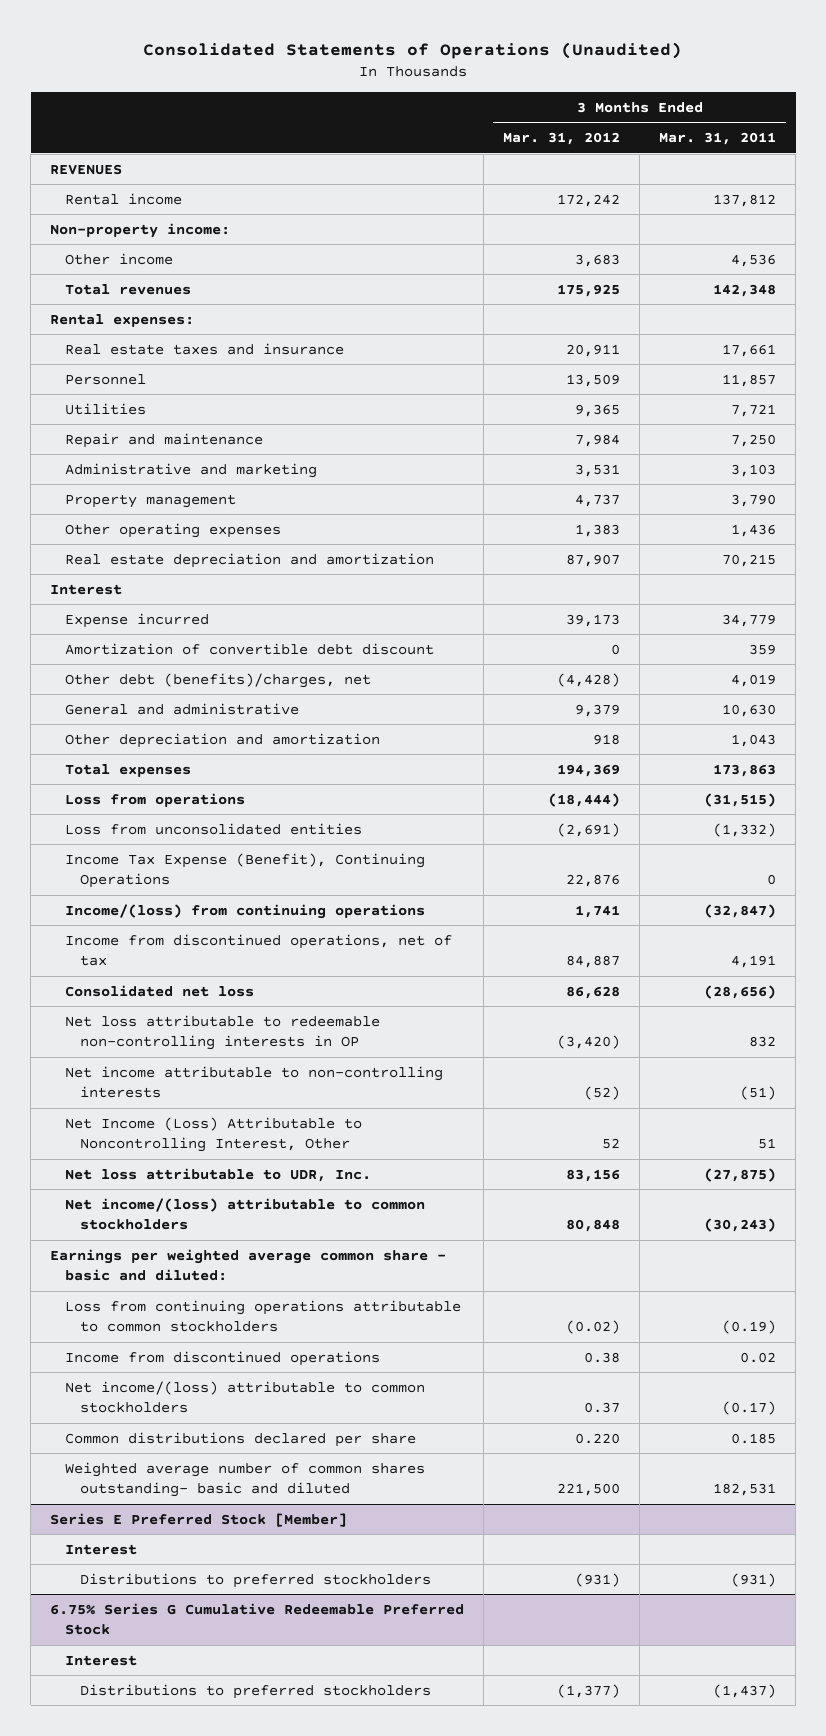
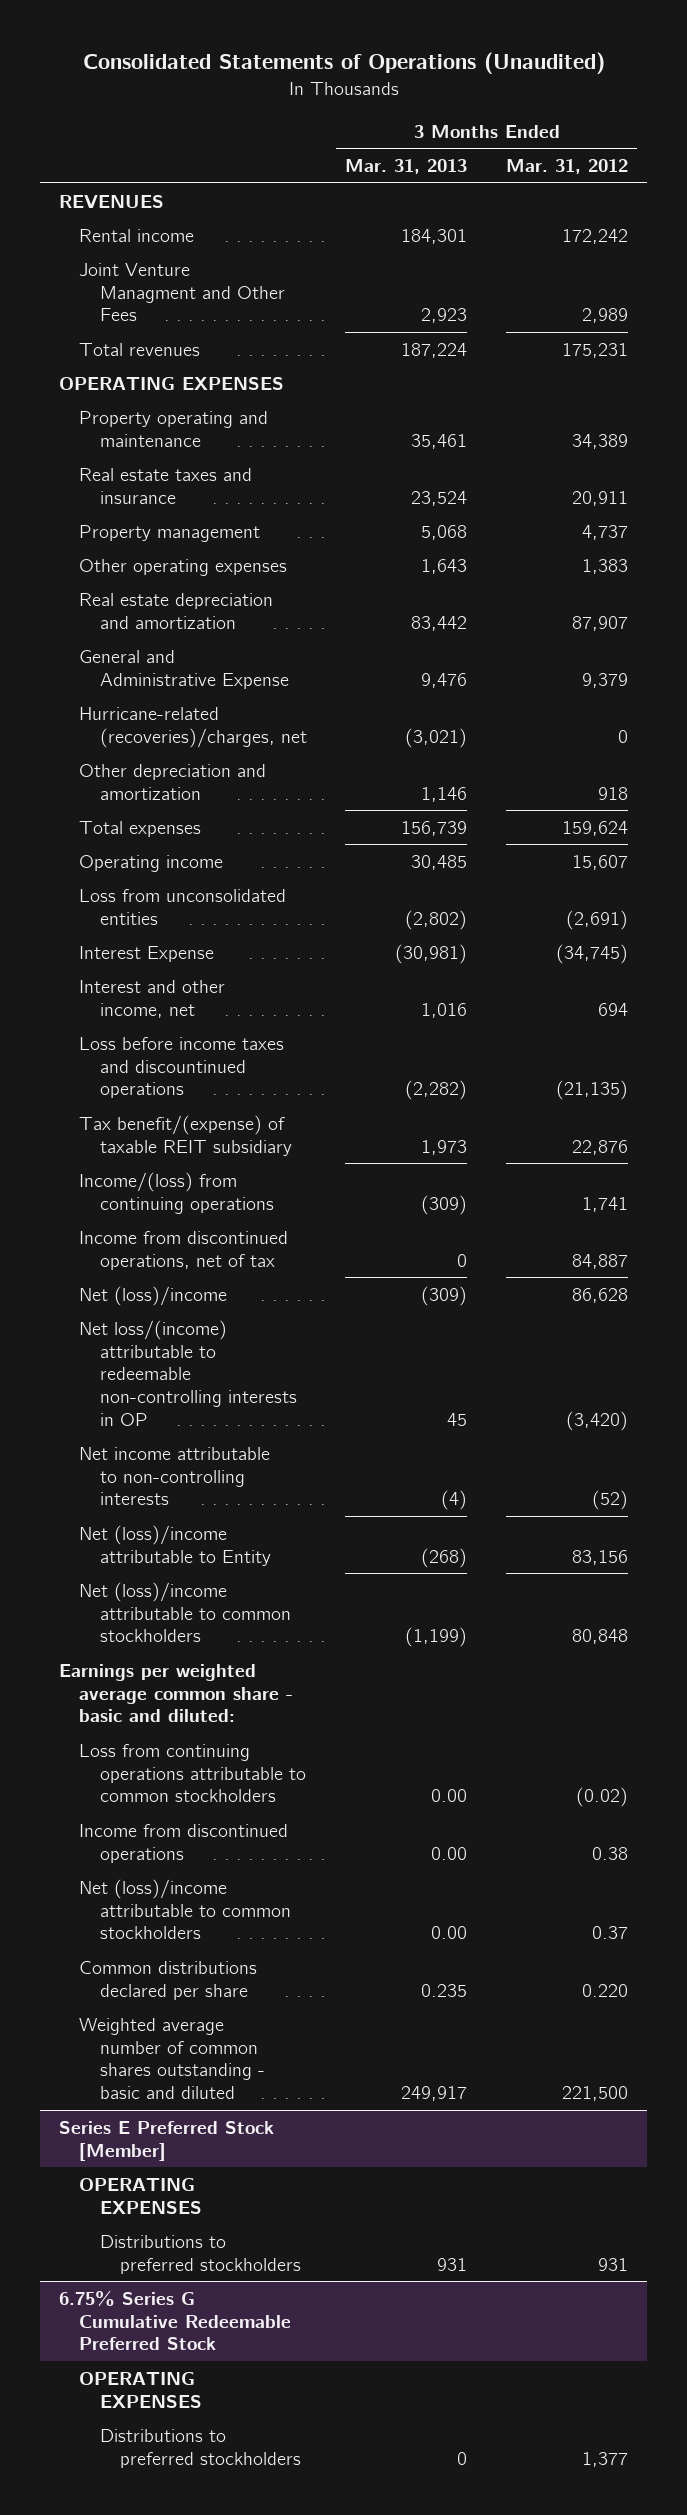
- | 3 Months Ended Mar. 31, 2012 | 3 Months Ended Mar. 31, 2011
+ | 3 Months Ended Mar. 31, 2013 | 3 Months Ended Mar. 31, 2012
- Non-property income:
- Other income | 3,683 | 4,536
- Total revenues | 175,925 | 142,348
- Rental expenses:
+ Joint Venture Managment and Other Fees | 2,923 | 2,989
+ Total revenues | 187,224 | 175,231
+ OPERATING EXPENSES
+ Property operating and maintenance | 35,461 | 34,389
- Personnel | 13,509 | 11,857
- Utilities | 9,365 | 7,721
- Repair and maintenance | 7,984 | 7,250
- Administrative and marketing | 3,531 | 3,103
- Interest
- Expense incurred | 39,173 | 34,779
- Amortization of convertible debt discount | 0 | 359
- Other debt (benefits)/charges, net | (4,428) | 4,019
- General and administrative | 9,379 | 10,630
+ General and Administrative Expense | 9,476 | 9,379
+ Hurricane-related (recoveries)/charges, net | (3,021) | 0
- Total expenses | 194,369 | 173,863
- Loss from operations | (18,444) | (31,515)
+ Total expenses | 156,739 | 159,624
+ Operating income | 30,485 | 15,607
- Income Tax Expense (Benefit), Continuing Operations | 22,876 | 0
+ Interest Expense | (30,981) | (34,745)
+ Interest and other income, net | 1,016 | 694
+ Loss before income taxes and discountinued operations | (2,282) | (21,135)
+ Tax benefit/(expense) of taxable REIT subsidiary | 1,973 | 22,876
- Consolidated net loss | 86,628 | (28,656)
- Net loss attributable to redeemable non-controlling interests in OP | (3,420) | 832
+ Net (loss)/income | (309) | 86,628
+ Net loss/(income) attributable to redeemable non-controlling interests in OP | 45 | (3,420)
- Net Income (Loss) Attributable to Noncontrolling Interest, Other | 52 | 51
- Net loss attributable to UDR, Inc. | 83,156 | (27,875)
- Net income/(loss) attributable to common stockholders | 80,848 | (30,243)
+ Net (loss)/income attributable to Entity | (268) | 83,156
+ Net (loss)/income attributable to common stockholders | (1,199) | 80,848
- Net income/(loss) attributable to common stockholders | 0.37 | (0.17)
+ Net (loss)/income attributable to common stockholders | 0.00 | 0.37
- Weighted average number of common shares outstanding- basic and diluted | 221,500 | 182,531
+ Weighted average number of common shares outstanding - basic and diluted | 249,917 | 221,500
@ Series E Preferred Stock [Member]
- Interest
- Distributions to preferred stockholders | (931) | (931)
+ OPERATING EXPENSES
+ Distributions to preferred stockholders | 931 | 931
@ 6.75% Series G Cumulative Redeemable Preferred Stock
- Interest
- Distributions to preferred stockholders | (1,377) | (1,437)
+ OPERATING EXPENSES
+ Distributions to preferred stockholders | 0 | 1,377

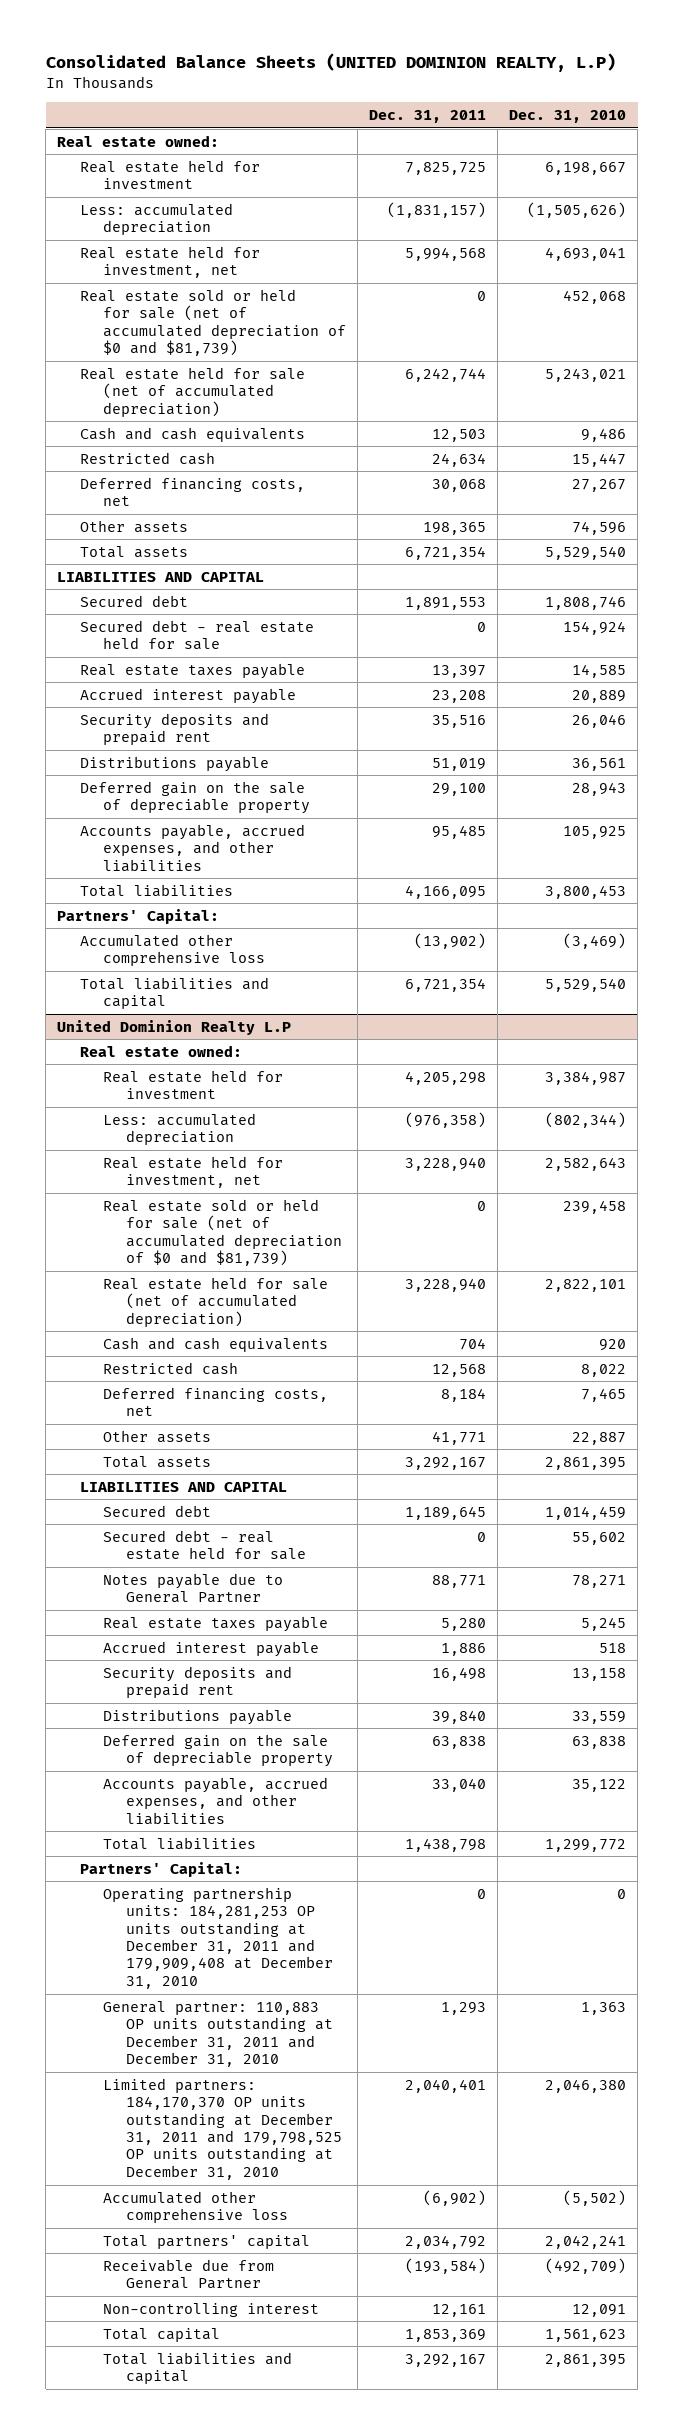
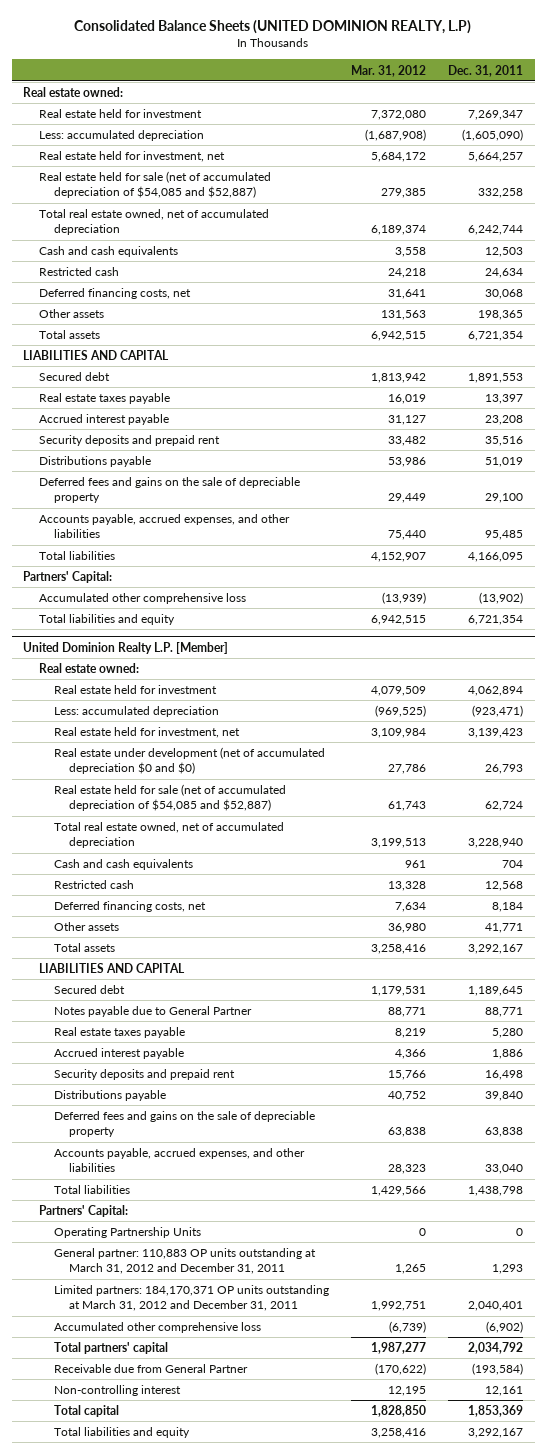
- | Dec. 31, 2011 | Dec. 31, 2010
+ | Mar. 31, 2012 | Dec. 31, 2011
- Real estate held for investment | 7,825,725 | 6,198,667
- Less: accumulated depreciation | (1,831,157) | (1,505,626)
- Real estate held for investment, net | 5,994,568 | 4,693,041
- Real estate sold or held for sale (net of accumulated depreciation of $0 and $81,739) | 0 | 452,068
- Real estate held for sale (net of accumulated depreciation) | 6,242,744 | 5,243,021
+ Real estate held for investment | 7,372,080 | 7,269,347
+ Less: accumulated depreciation | (1,687,908) | (1,605,090)
+ Real estate held for investment, net | 5,684,172 | 5,664,257
+ Real estate held for sale (net of accumulated depreciation of $54,085 and $52,887) | 279,385 | 332,258
+ Total real estate owned, net of accumulated depreciation | 6,189,374 | 6,242,744
- Secured debt - real estate held for sale | 0 | 154,924
- Deferred gain on the sale of depreciable property | 29,100 | 28,943
+ Deferred fees and gains on the sale of depreciable property | 29,449 | 29,100
- Total liabilities and capital | 6,721,354 | 5,529,540
- United Dominion Realty L.P
+ Total liabilities and equity | 6,942,515 | 6,721,354
+ United Dominion Realty L.P. [Member]
- Real estate held for investment | 4,205,298 | 3,384,987
- Less: accumulated depreciation | (976,358) | (802,344)
- Real estate held for investment, net | 3,228,940 | 2,582,643
- Real estate sold or held for sale (net of accumulated depreciation of $0 and $81,739) | 0 | 239,458
- Real estate held for sale (net of accumulated depreciation) | 3,228,940 | 2,822,101
+ Real estate held for investment | 4,079,509 | 4,062,894
+ Less: accumulated depreciation | (969,525) | (923,471)
+ Real estate held for investment, net | 3,109,984 | 3,139,423
+ Real estate under development (net of accumulated depreciation $0 and $0) | 27,786 | 26,793
+ Real estate held for sale (net of accumulated depreciation of $54,085 and $52,887) | 61,743 | 62,724
+ Total real estate owned, net of accumulated depreciation | 3,199,513 | 3,228,940
- Secured debt - real estate held for sale | 0 | 55,602
- Deferred gain on the sale of depreciable property | 63,838 | 63,838
+ Deferred fees and gains on the sale of depreciable property | 63,838 | 63,838
- Operating partnership units: 184,281,253 OP units outstanding at December 31, 2011 and 179,909,408 at December 31, 2010 | 0 | 0
- General partner: 110,883 OP units outstanding at December 31, 2011 and December 31, 2010 | 1,293 | 1,363
- Limited partners: 184,170,370 OP units outstanding at December 31, 2011 and 179,798,525 OP units outstanding at December 31, 2010 | 2,040,401 | 2,046,380
+ Operating Partnership Units | 0 | 0
+ General partner: 110,883 OP units outstanding at March 31, 2012 and December 31, 2011 | 1,265 | 1,293
+ Limited partners: 184,170,371 OP units outstanding at March 31, 2012 and December 31, 2011 | 1,992,751 | 2,040,401
- Total liabilities and capital | 3,292,167 | 2,861,395
+ Total liabilities and equity | 3,258,416 | 3,292,167

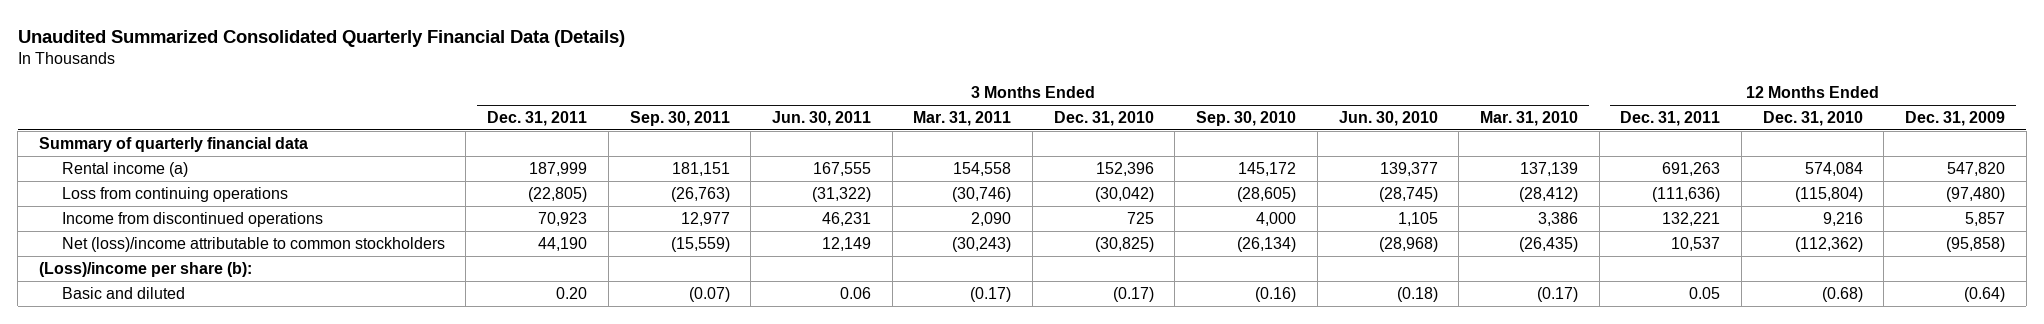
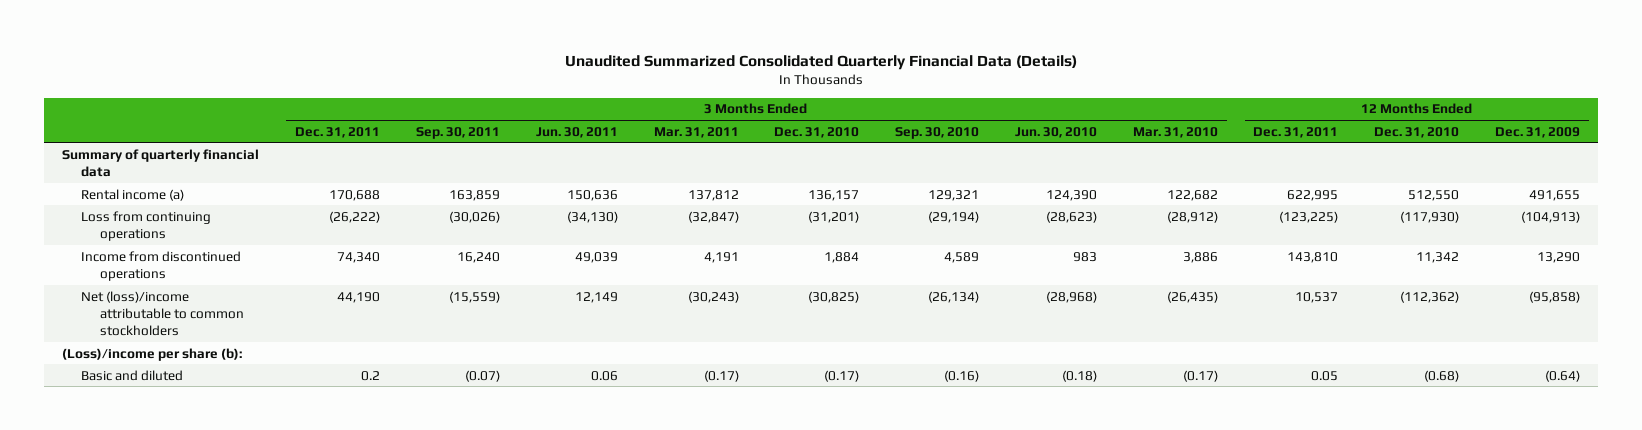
- Rental income (a) | 187,999 | 181,151 | 167,555 | 154,558 | 152,396 | 145,172 | 139,377 | 137,139 | 691,263 | 574,084 | 547,820
- Loss from continuing operations | (22,805) | (26,763) | (31,322) | (30,746) | (30,042) | (28,605) | (28,745) | (28,412) | (111,636) | (115,804) | (97,480)
- Income from discontinued operations | 70,923 | 12,977 | 46,231 | 2,090 | 725 | 4,000 | 1,105 | 3,386 | 132,221 | 9,216 | 5,857
+ Rental income (a) | 170,688 | 163,859 | 150,636 | 137,812 | 136,157 | 129,321 | 124,390 | 122,682 | 622,995 | 512,550 | 491,655
+ Loss from continuing operations | (26,222) | (30,026) | (34,130) | (32,847) | (31,201) | (29,194) | (28,623) | (28,912) | (123,225) | (117,930) | (104,913)
+ Income from discontinued operations | 74,340 | 16,240 | 49,039 | 4,191 | 1,884 | 4,589 | 983 | 3,886 | 143,810 | 11,342 | 13,290
- Basic and diluted | 0.20 | (0.07) | 0.06 | (0.17) | (0.17) | (0.16) | (0.18) | (0.17) | 0.05 | (0.68) | (0.64)
+ Basic and diluted | 0.2 | (0.07) | 0.06 | (0.17) | (0.17) | (0.16) | (0.18) | (0.17) | 0.05 | (0.68) | (0.64)

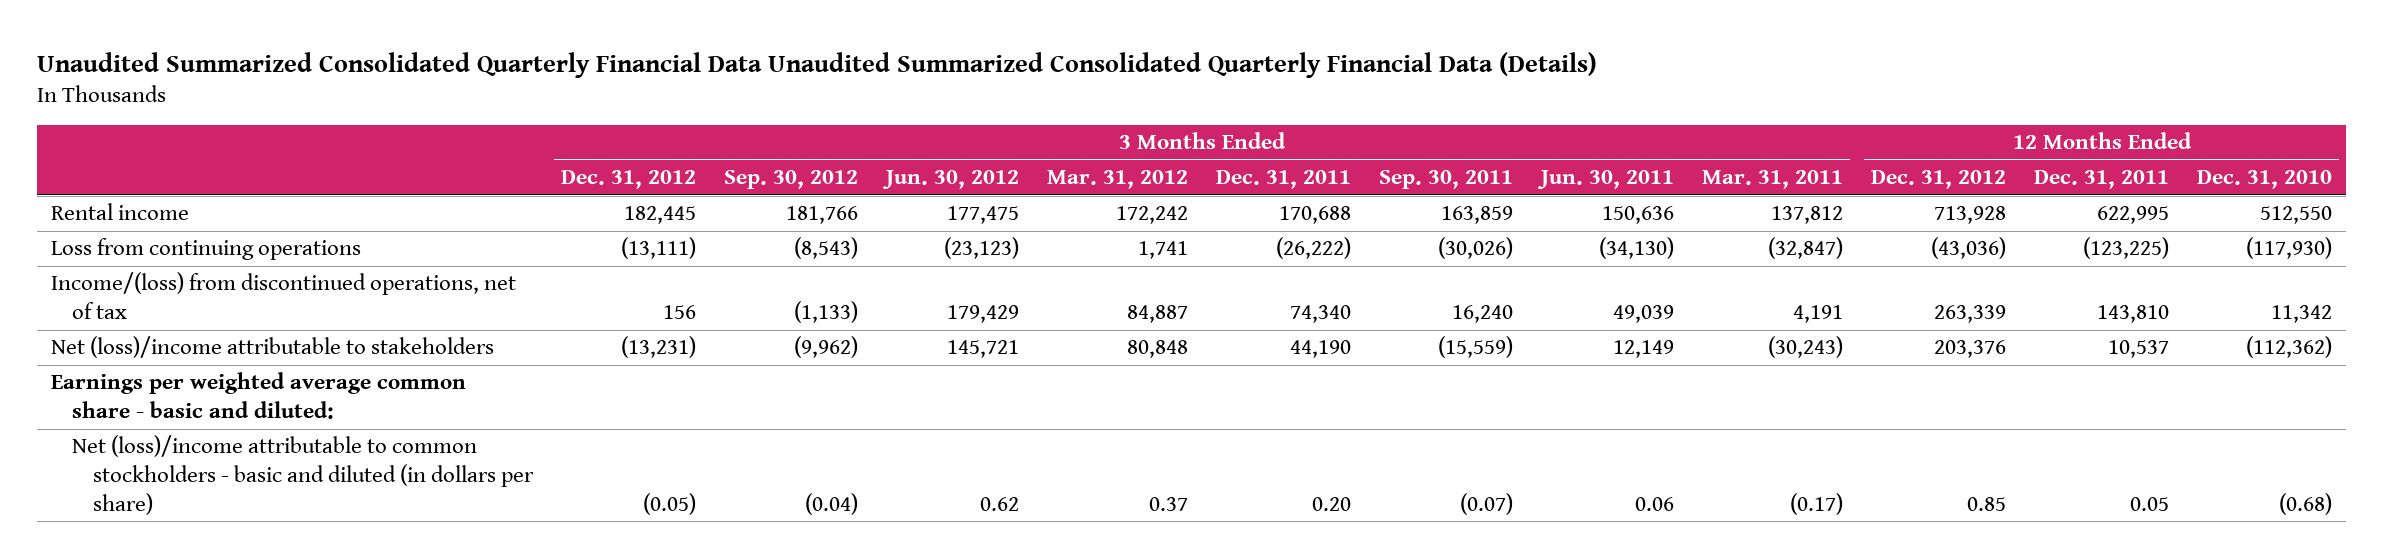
- Unaudited Summarized Consolidated Quarterly Financial Data (Details)
+ Unaudited Summarized Consolidated Quarterly Financial Data Unaudited Summarized Consolidated Quarterly Financial Data (Details)
- | 3 Months Ended Dec. 31, 2011 | 3 Months Ended Sep. 30, 2011 | 3 Months Ended Jun. 30, 2011 | 3 Months Ended Mar. 31, 2011 | 3 Months Ended Dec. 31, 2010 | 3 Months Ended Sep. 30, 2010 | 3 Months Ended Jun. 30, 2010 | 3 Months Ended Mar. 31, 2010 | 12 Months Ended Dec. 31, 2011 | 12 Months Ended Dec. 31, 2010 | 12 Months Ended Dec. 31, 2009
+ | 3 Months Ended Dec. 31, 2012 | 3 Months Ended Sep. 30, 2012 | 3 Months Ended Jun. 30, 2012 | 3 Months Ended Mar. 31, 2012 | 3 Months Ended Dec. 31, 2011 | 3 Months Ended Sep. 30, 2011 | 3 Months Ended Jun. 30, 2011 | 3 Months Ended Mar. 31, 2011 | 12 Months Ended Dec. 31, 2012 | 12 Months Ended Dec. 31, 2011 | 12 Months Ended Dec. 31, 2010
- Summary of quarterly financial data
- Rental income (a) | 170,688 | 163,859 | 150,636 | 137,812 | 136,157 | 129,321 | 124,390 | 122,682 | 622,995 | 512,550 | 491,655
+ Rental income | 182,445 | 181,766 | 177,475 | 172,242 | 170,688 | 163,859 | 150,636 | 137,812 | 713,928 | 622,995 | 512,550
- Income from discontinued operations | 74,340 | 16,240 | 49,039 | 4,191 | 1,884 | 4,589 | 983 | 3,886 | 143,810 | 11,342 | 13,290
- Net (loss)/income attributable to common stockholders | 44,190 | (15,559) | 12,149 | (30,243) | (30,825) | (26,134) | (28,968) | (26,435) | 10,537 | (112,362) | (95,858)
- (Loss)/income per share (b):
- Basic and diluted | 0.2 | (0.07) | 0.06 | (0.17) | (0.17) | (0.16) | (0.18) | (0.17) | 0.05 | (0.68) | (0.64)
+ Income/(loss) from discontinued operations, net of tax | 156 | (1,133) | 179,429 | 84,887 | 74,340 | 16,240 | 49,039 | 4,191 | 263,339 | 143,810 | 11,342
+ Net (loss)/income attributable to stakeholders | (13,231) | (9,962) | 145,721 | 80,848 | 44,190 | (15,559) | 12,149 | (30,243) | 203,376 | 10,537 | (112,362)
+ Earnings per weighted average common share - basic and diluted:
+ Net (loss)/income attributable to common stockholders - basic and diluted (in dollars per share) | (0.05) | (0.04) | 0.62 | 0.37 | 0.20 | (0.07) | 0.06 | (0.17) | 0.85 | 0.05 | (0.68)

